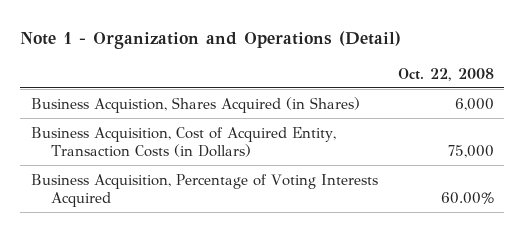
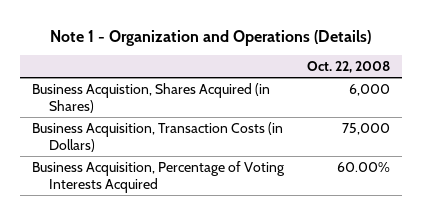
- Note 1 - Organization and Operations (Detail)
+ Note 1 - Organization and Operations (Details)
- Business Acquisition, Cost of Acquired Entity, Transaction Costs (in Dollars) | 75,000
+ Business Acquisition, Transaction Costs (in Dollars) | 75,000

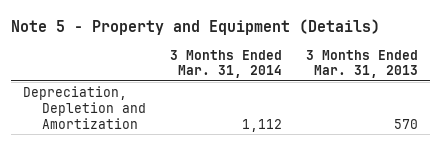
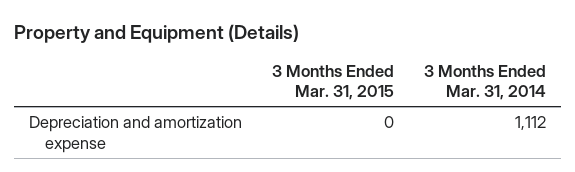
- Note 5 - Property and Equipment (Details)
+ Property and Equipment (Details)
- | 3 Months Ended Mar. 31, 2014 | 3 Months Ended Mar. 31, 2013
+ | 3 Months Ended Mar. 31, 2015 | 3 Months Ended Mar. 31, 2014
- Depreciation, Depletion and Amortization | 1,112 | 570
+ Depreciation and amortization expense | 0 | 1,112

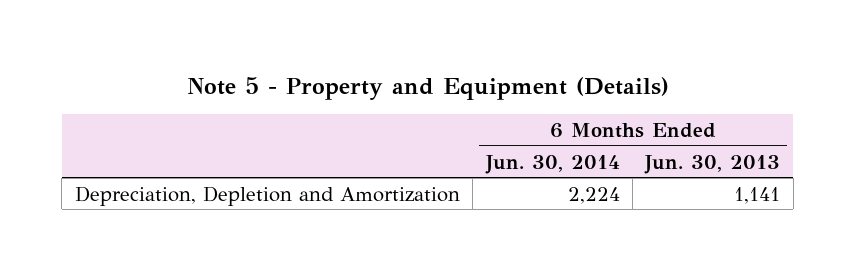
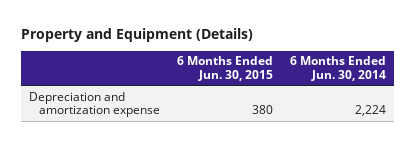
- Note 5 - Property and Equipment (Details)
+ Property and Equipment (Details)
- | 6 Months Ended Jun. 30, 2014 | 6 Months Ended Jun. 30, 2013
+ | 6 Months Ended Jun. 30, 2015 | 6 Months Ended Jun. 30, 2014
- Depreciation, Depletion and Amortization | 2,224 | 1,141
+ Depreciation and amortization expense | 380 | 2,224

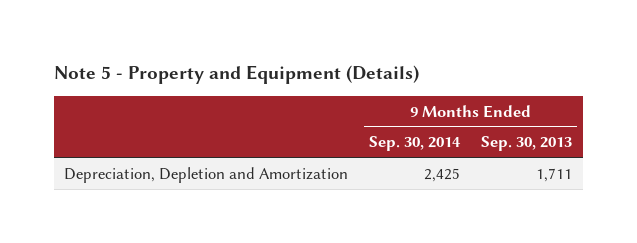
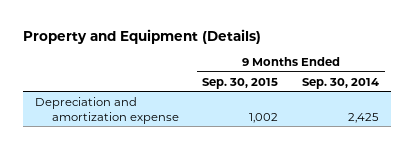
- Note 5 - Property and Equipment (Details)
+ Property and Equipment (Details)
- | 9 Months Ended Sep. 30, 2014 | 9 Months Ended Sep. 30, 2013
+ | 9 Months Ended Sep. 30, 2015 | 9 Months Ended Sep. 30, 2014
- Depreciation, Depletion and Amortization | 2,425 | 1,711
+ Depreciation and amortization expense | 1,002 | 2,425

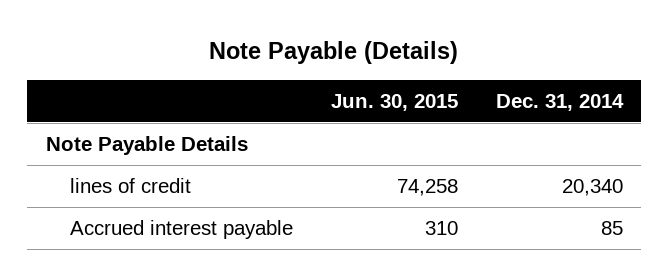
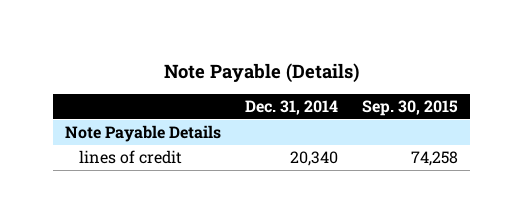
- | Jun. 30, 2015 | Dec. 31, 2014
+ | Dec. 31, 2014 | Sep. 30, 2015
- Accrued interest payable | 310 | 85

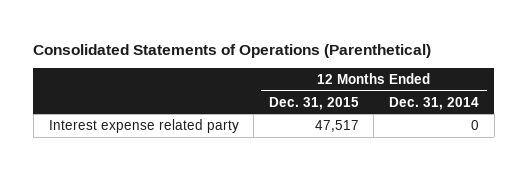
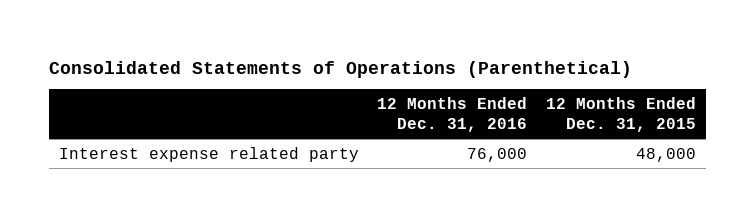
- | 12 Months Ended Dec. 31, 2015 | 12 Months Ended Dec. 31, 2014
+ | 12 Months Ended Dec. 31, 2016 | 12 Months Ended Dec. 31, 2015
- Interest expense related party | 47,517 | 0
+ Interest expense related party | 76,000 | 48,000

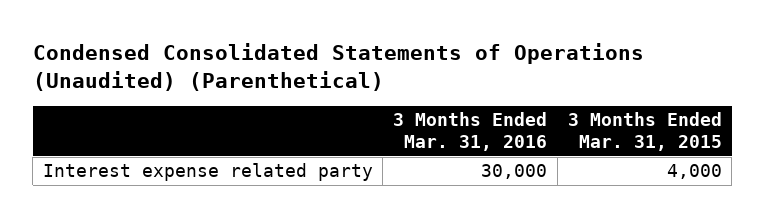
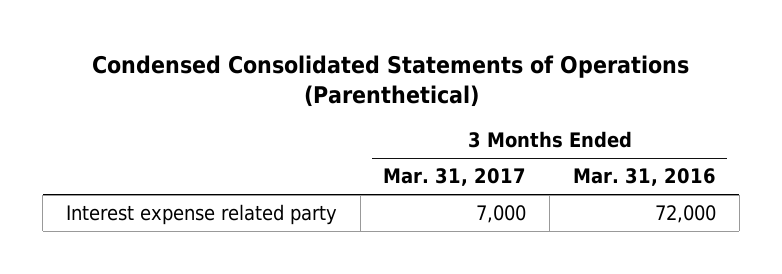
- Condensed Consolidated Statements of Operations (Unaudited) (Parenthetical)
+ Condensed Consolidated Statements of Operations (Parenthetical)
- | 3 Months Ended Mar. 31, 2016 | 3 Months Ended Mar. 31, 2015
+ | 3 Months Ended Mar. 31, 2017 | 3 Months Ended Mar. 31, 2016
- Interest expense related party | 30,000 | 4,000
+ Interest expense related party | 7,000 | 72,000

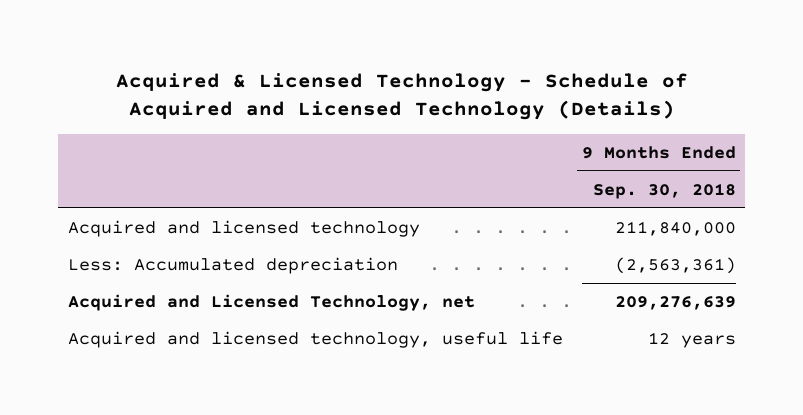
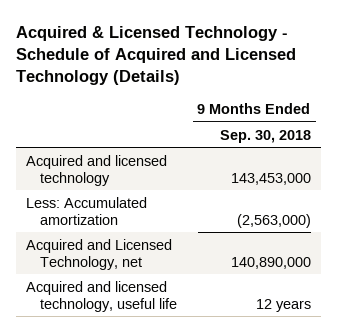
- Acquired and licensed technology | 211,840,000
- Less: Accumulated depreciation | (2,563,361)
- Acquired and Licensed Technology, net | 209,276,639
+ Acquired and licensed technology | 143,453,000
+ Less: Accumulated amortization | (2,563,000)
+ Acquired and Licensed Technology, net | 140,890,000

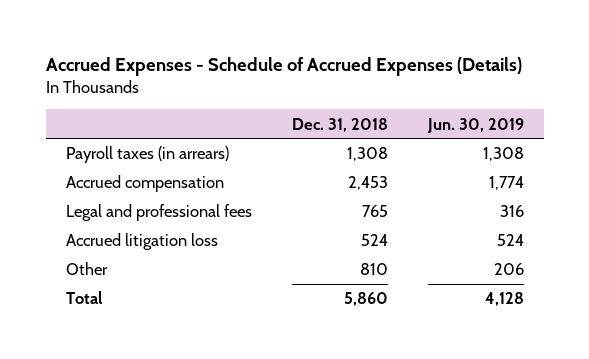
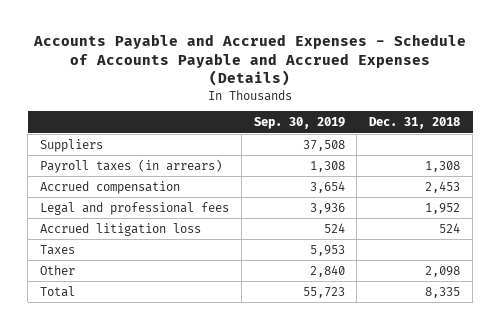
- Accrued Expenses - Schedule of Accrued Expenses (Details)
+ Accounts Payable and Accrued Expenses - Schedule of Accounts Payable and Accrued Expenses (Details)
- | Dec. 31, 2018 | Jun. 30, 2019
+ | Sep. 30, 2019 | Dec. 31, 2018
+ Suppliers | 37,508 |
- Legal and professional fees | 765 | 316
+ Legal and professional fees | 3,936 | 1,952
- Other | 810 | 206
- Total | 5,860 | 4,128
+ Taxes | 5,953 |
+ Other | 2,840 | 2,098
+ Total | 55,723 | 8,335

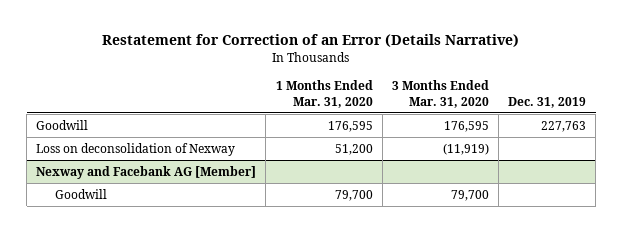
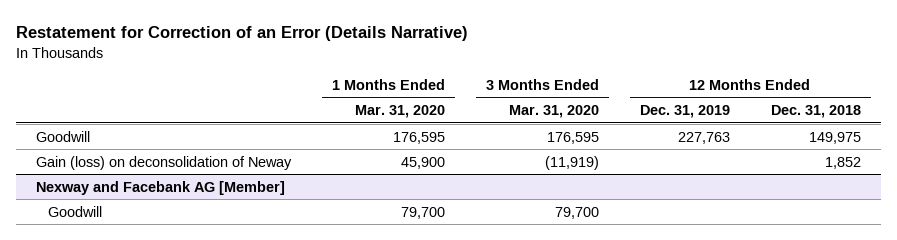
- | 1 Months Ended Mar. 31, 2020 | 3 Months Ended Mar. 31, 2020 | Dec. 31, 2019
+ | 1 Months Ended Mar. 31, 2020 | 3 Months Ended Mar. 31, 2020 | 12 Months Ended Dec. 31, 2019 | 12 Months Ended Dec. 31, 2018
- Loss on deconsolidation of Nexway | 51,200 | (11,919) |
+ Gain (loss) on deconsolidation of Neway | 45,900 | (11,919) | | 1,852

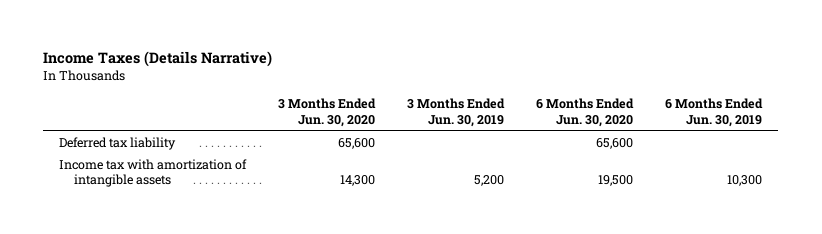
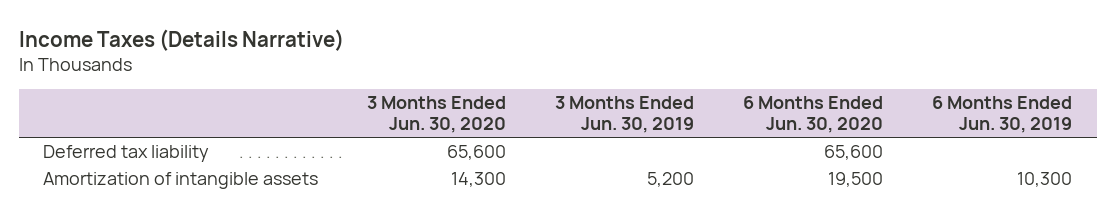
- Income tax with amortization of intangible assets | 14,300 | 5,200 | 19,500 | 10,300
+ Amortization of intangible assets | 14,300 | 5,200 | 19,500 | 10,300

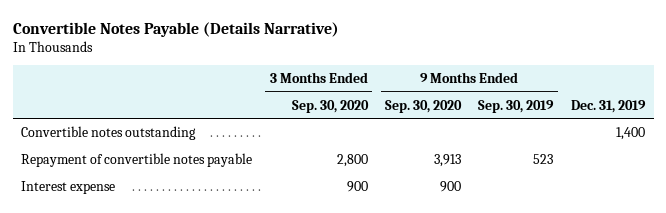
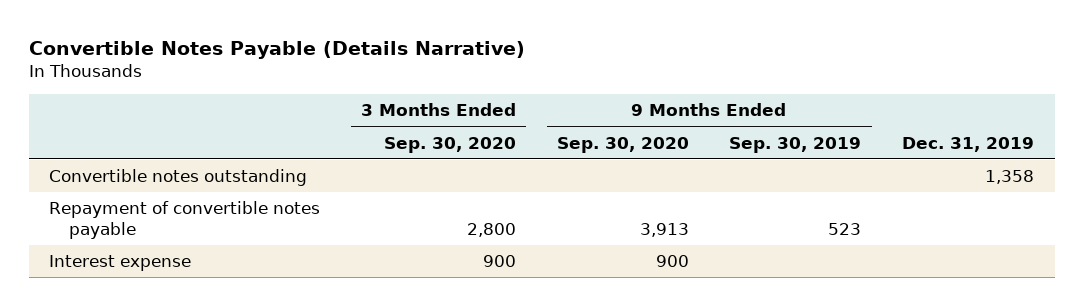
- Convertible notes outstanding | | | | 1,400
+ Convertible notes outstanding | | | | 1,358

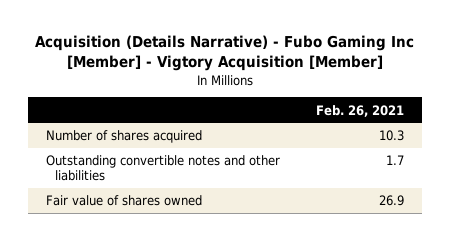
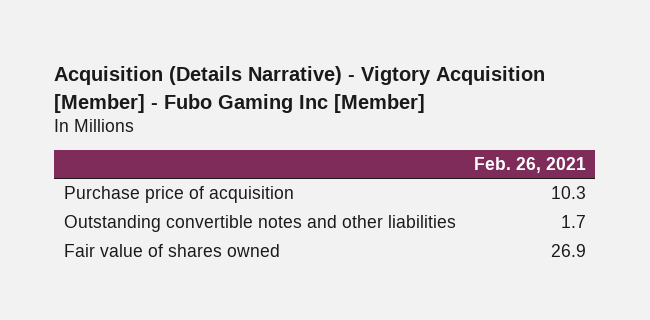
- Acquisition (Details Narrative) - Fubo Gaming Inc [Member] - Vigtory Acquisition [Member]
+ Acquisition (Details Narrative) - Vigtory Acquisition [Member] - Fubo Gaming Inc [Member]
- Number of shares acquired | 10.3
+ Purchase price of acquisition | 10.3

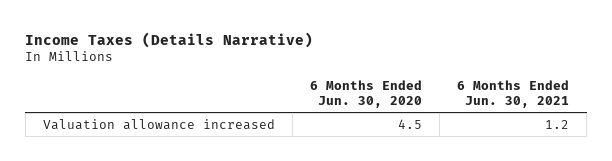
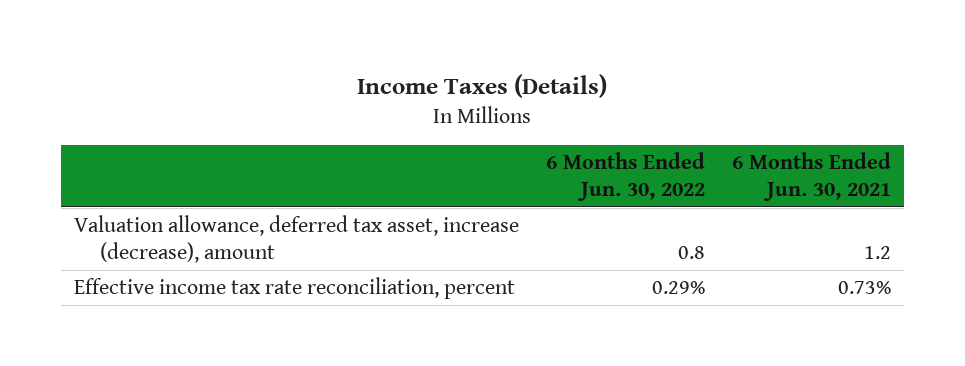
- Income Taxes (Details Narrative)
+ Income Taxes (Details)
- | 6 Months Ended Jun. 30, 2020 | 6 Months Ended Jun. 30, 2021
+ | 6 Months Ended Jun. 30, 2022 | 6 Months Ended Jun. 30, 2021
- Valuation allowance increased | 4.5 | 1.2
+ Valuation allowance, deferred tax asset, increase (decrease), amount | 0.8 | 1.2
+ Effective income tax rate reconciliation, percent | 0.29% | 0.73%

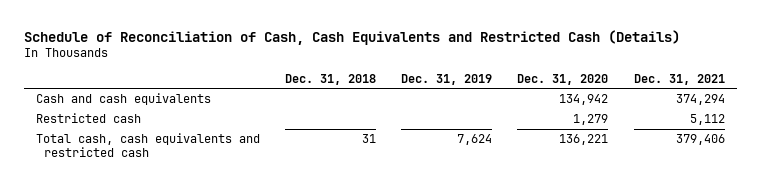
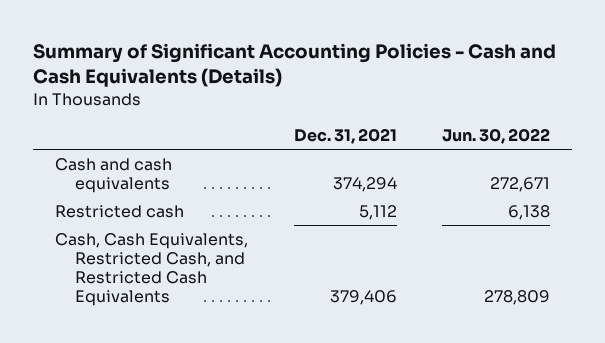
- Schedule of Reconciliation of Cash, Cash Equivalents and Restricted Cash (Details)
+ Summary of Significant Accounting Policies - Cash and Cash Equivalents (Details)
- | Dec. 31, 2018 | Dec. 31, 2019 | Dec. 31, 2020 | Dec. 31, 2021
+ | Dec. 31, 2021 | Jun. 30, 2022
- Total cash, cash equivalents and restricted cash | 31 | 7,624 | 136,221 | 379,406
+ Cash, Cash Equivalents, Restricted Cash, and Restricted Cash Equivalents | 379,406 | 278,809

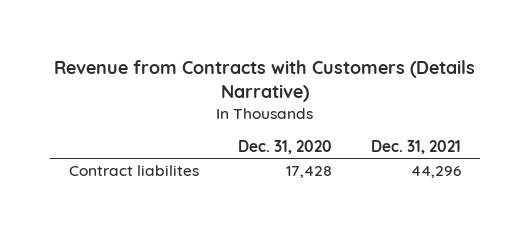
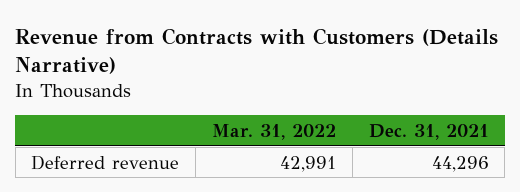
- | Dec. 31, 2020 | Dec. 31, 2021
+ | Mar. 31, 2022 | Dec. 31, 2021
- Contract liabilites | 17,428 | 44,296
+ Deferred revenue | 42,991 | 44,296

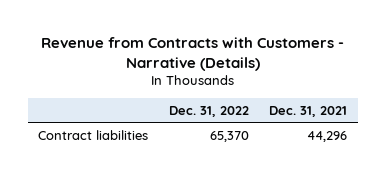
- Revenue from Contracts with Customers (Details Narrative)
+ Revenue from Contracts with Customers - Narrative (Details)
- | Mar. 31, 2022 | Dec. 31, 2021
+ | Dec. 31, 2022 | Dec. 31, 2021
- Deferred revenue | 42,991 | 44,296
+ Contract liabilities | 65,370 | 44,296

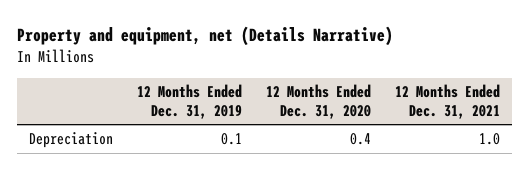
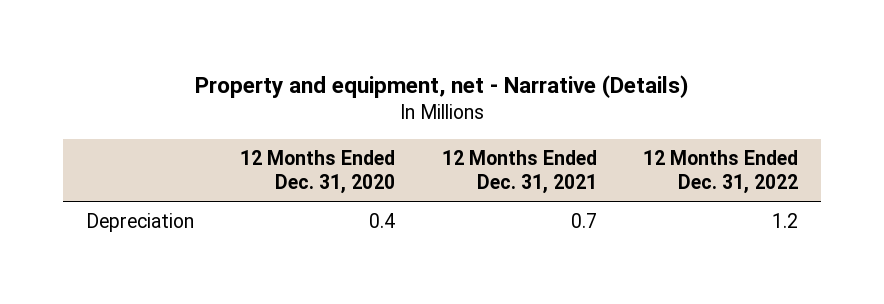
- Property and equipment, net (Details Narrative)
+ Property and equipment, net - Narrative (Details)
- | 12 Months Ended Dec. 31, 2019 | 12 Months Ended Dec. 31, 2020 | 12 Months Ended Dec. 31, 2021
+ | 12 Months Ended Dec. 31, 2020 | 12 Months Ended Dec. 31, 2021 | 12 Months Ended Dec. 31, 2022
- Depreciation | 0.1 | 0.4 | 1.0
+ Depreciation | 0.4 | 0.7 | 1.2

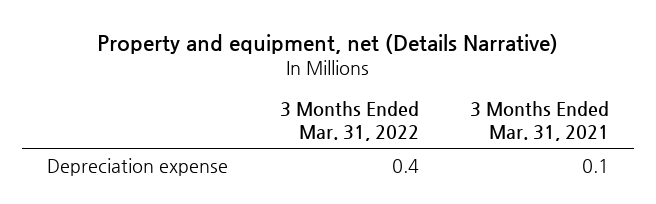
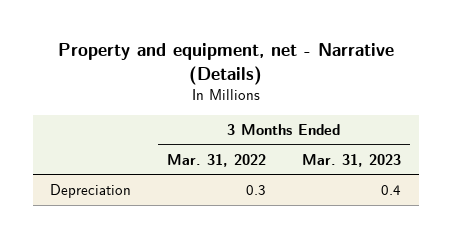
- Property and equipment, net (Details Narrative)
+ Property and equipment, net - Narrative (Details)
- | 3 Months Ended Mar. 31, 2022 | 3 Months Ended Mar. 31, 2021
+ | 3 Months Ended Mar. 31, 2022 | 3 Months Ended Mar. 31, 2023
- Depreciation expense | 0.4 | 0.1
+ Depreciation | 0.3 | 0.4

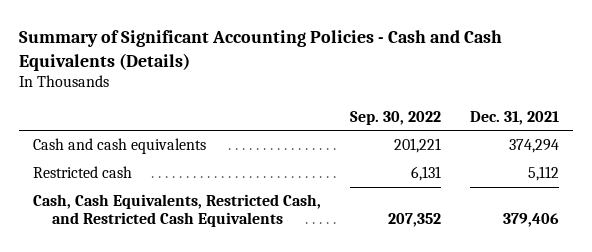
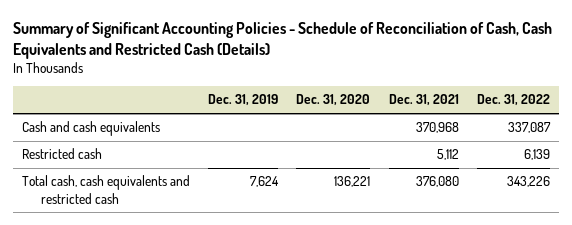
- Summary of Significant Accounting Policies - Cash and Cash Equivalents (Details)
+ Summary of Significant Accounting Policies - Schedule of Reconciliation of Cash, Cash Equivalents and Restricted Cash (Details)
- | Sep. 30, 2022 | Dec. 31, 2021
+ | Dec. 31, 2019 | Dec. 31, 2020 | Dec. 31, 2021 | Dec. 31, 2022
- Cash and cash equivalents | 201,221 | 374,294
+ Cash and cash equivalents | | | 370,968 | 337,087
- Cash, Cash Equivalents, Restricted Cash, and Restricted Cash Equivalents | 207,352 | 379,406
+ Total cash, cash equivalents and restricted cash | 7,624 | 136,221 | 376,080 | 343,226

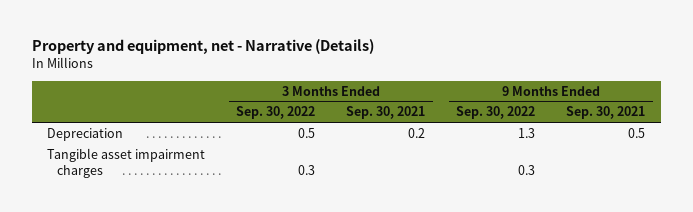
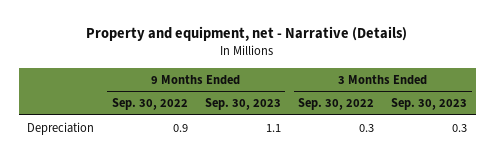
- | 3 Months Ended Sep. 30, 2022 | 3 Months Ended Sep. 30, 2021 | 9 Months Ended Sep. 30, 2022 | 9 Months Ended Sep. 30, 2021
+ | 9 Months Ended Sep. 30, 2022 | 9 Months Ended Sep. 30, 2023 | 3 Months Ended Sep. 30, 2022 | 3 Months Ended Sep. 30, 2023
- Depreciation | 0.5 | 0.2 | 1.3 | 0.5
- Tangible asset impairment charges | 0.3 | | 0.3 |
+ Depreciation | 0.9 | 1.1 | 0.3 | 0.3

